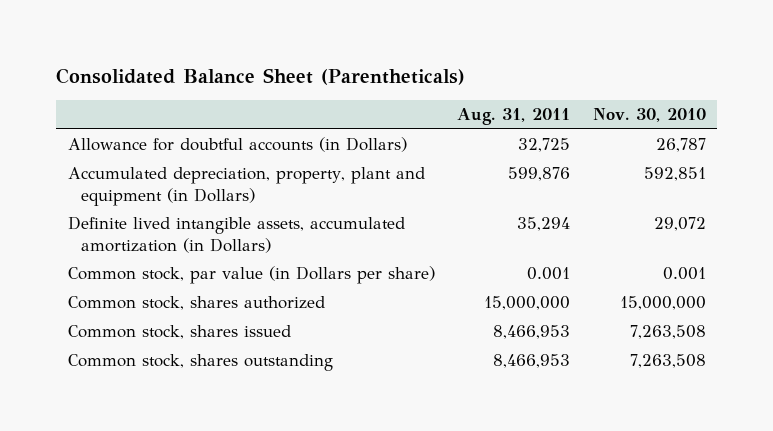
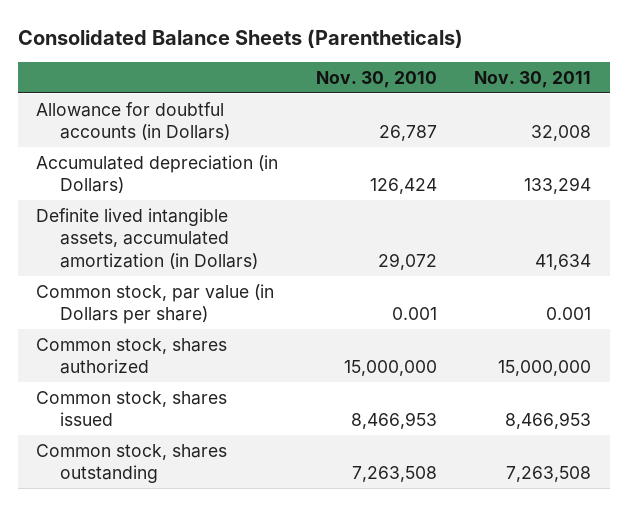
- Consolidated Balance Sheet (Parentheticals)
+ Consolidated Balance Sheets (Parentheticals)
- | Aug. 31, 2011 | Nov. 30, 2010
+ | Nov. 30, 2010 | Nov. 30, 2011
- Accumulated depreciation, property, plant and equipment (in Dollars) | 599,876 | 592,851
+ Accumulated depreciation (in Dollars) | 126,424 | 133,294
- Common stock, shares issued | 8,466,953 | 7,263,508
+ Common stock, shares issued | 8,466,953 | 8,466,953

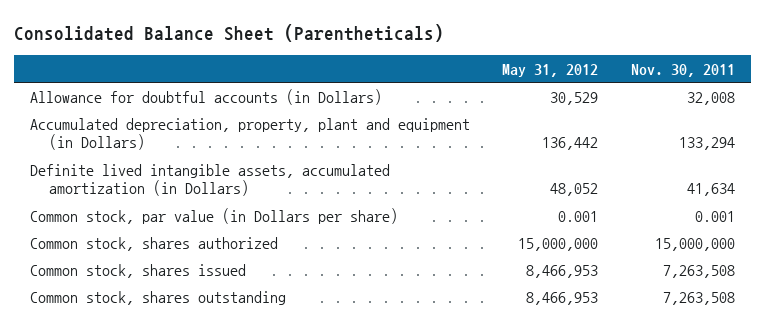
- Consolidated Balance Sheets (Parentheticals)
+ Consolidated Balance Sheet (Parentheticals)
- | Nov. 30, 2010 | Nov. 30, 2011
+ | May 31, 2012 | Nov. 30, 2011
- Accumulated depreciation (in Dollars) | 126,424 | 133,294
+ Accumulated depreciation, property, plant and equipment (in Dollars) | 136,442 | 133,294
- Common stock, shares issued | 8,466,953 | 8,466,953
+ Common stock, shares issued | 8,466,953 | 7,263,508

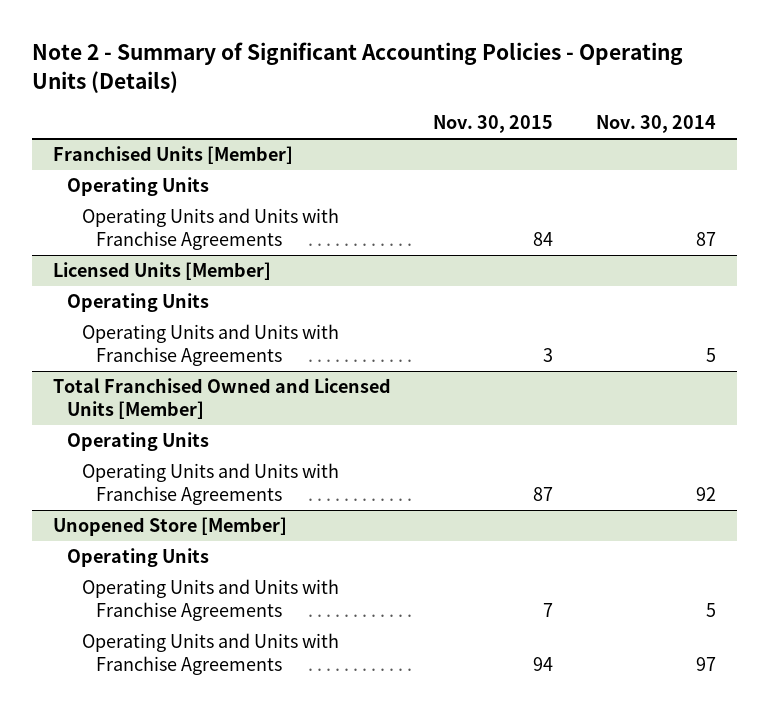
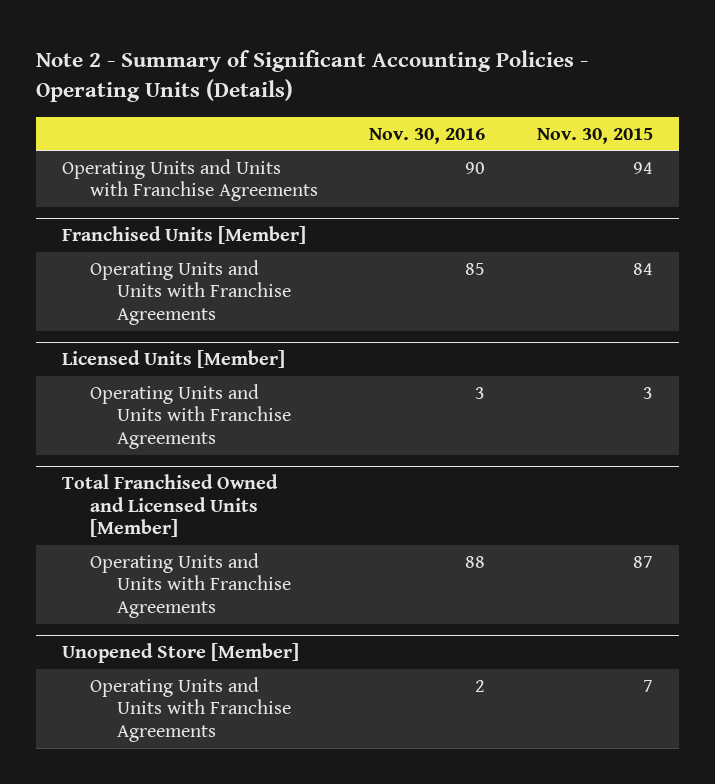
- | Nov. 30, 2015 | Nov. 30, 2014
+ | Nov. 30, 2016 | Nov. 30, 2015
+ Operating Units and Units with Franchise Agreements | 90 | 94
@ Franchised Units [Member]
- Operating Units
@ Licensed Units [Member]
- Operating Units
@ Total Franchised Owned and Licensed Units [Member]
- Operating Units
@ Unopened Store [Member]
- Operating Units
- Operating Units and Units with Franchise Agreements | 94 | 97

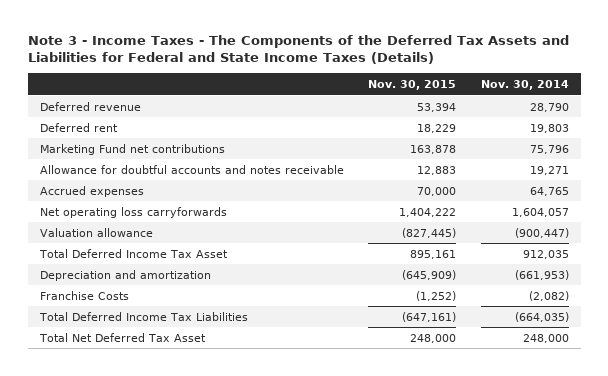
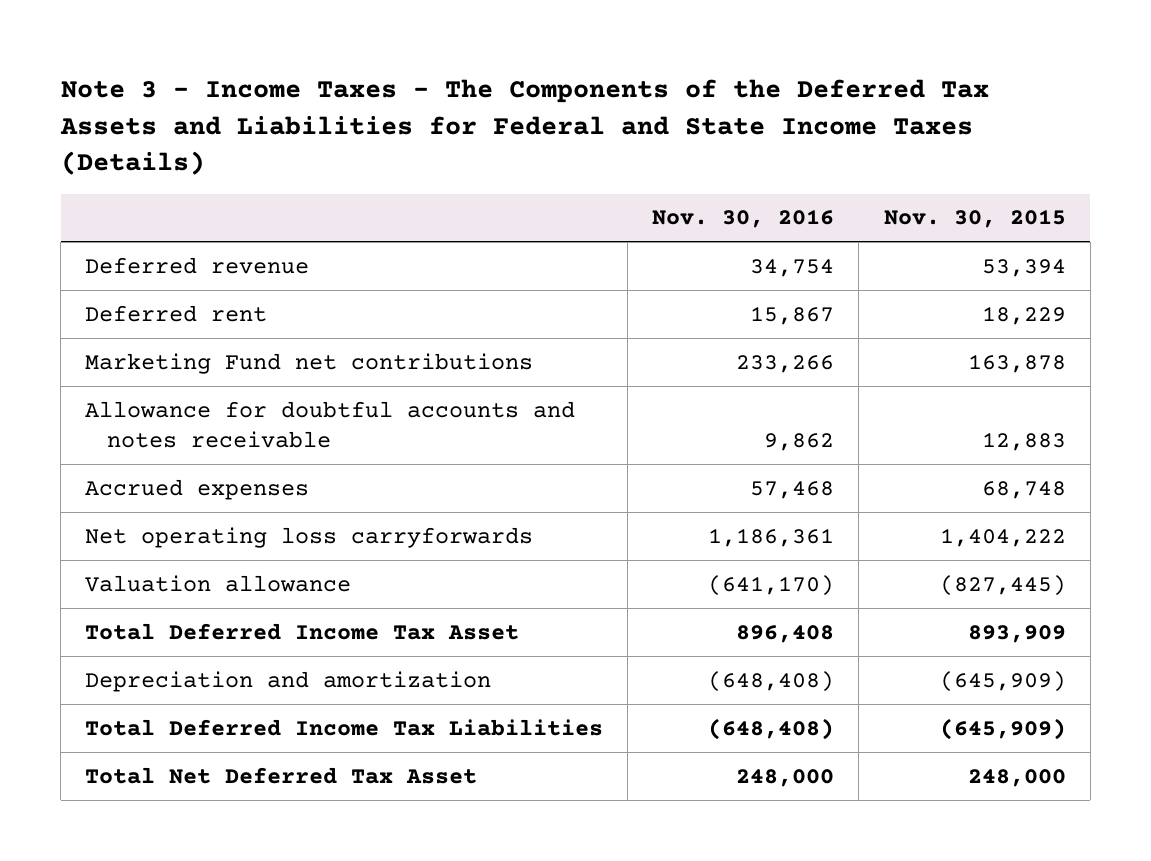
- | Nov. 30, 2015 | Nov. 30, 2014
+ | Nov. 30, 2016 | Nov. 30, 2015
- Accrued expenses | 70,000 | 64,765
+ Accrued expenses | 57,468 | 68,748
- Total Deferred Income Tax Asset | 895,161 | 912,035
+ Total Deferred Income Tax Asset | 896,408 | 893,909
- Franchise Costs | (1,252) | (2,082)
- Total Deferred Income Tax Liabilities | (647,161) | (664,035)
+ Total Deferred Income Tax Liabilities | (648,408) | (645,909)

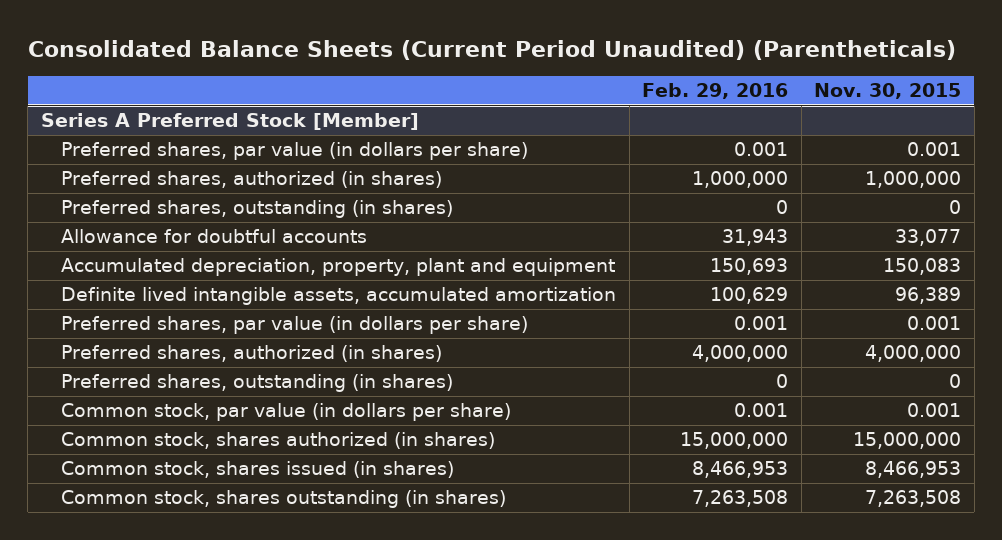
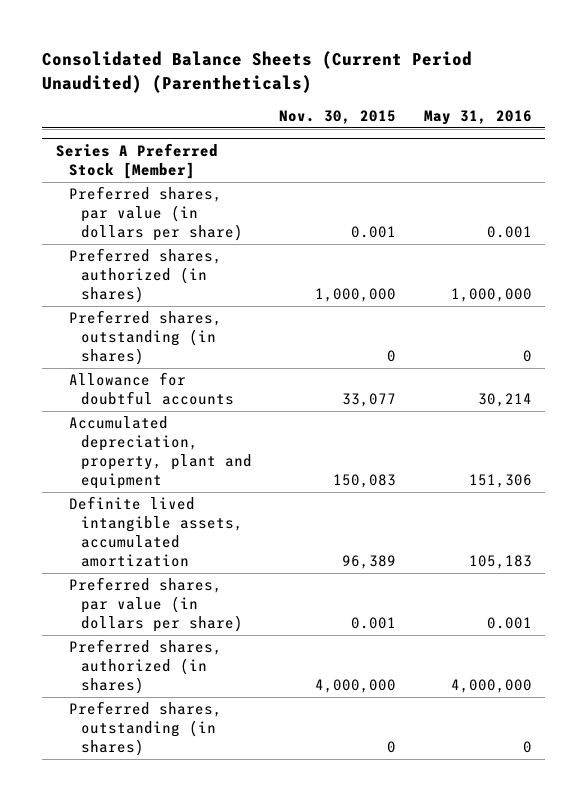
- | Feb. 29, 2016 | Nov. 30, 2015
+ | Nov. 30, 2015 | May 31, 2016
@ Series A Preferred Stock [Member]
- Common stock, par value (in dollars per share) | 0.001 | 0.001
- Common stock, shares authorized (in shares) | 15,000,000 | 15,000,000
- Common stock, shares issued (in shares) | 8,466,953 | 8,466,953
- Common stock, shares outstanding (in shares) | 7,263,508 | 7,263,508

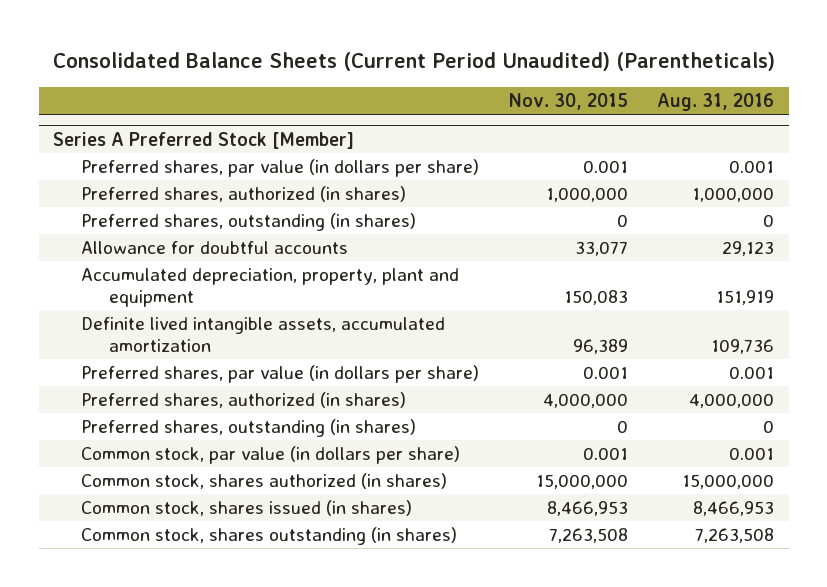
- | Nov. 30, 2015 | May 31, 2016
+ | Nov. 30, 2015 | Aug. 31, 2016
@ Series A Preferred Stock [Member]
+ Common stock, par value (in dollars per share) | 0.001 | 0.001
+ Common stock, shares authorized (in shares) | 15,000,000 | 15,000,000
+ Common stock, shares issued (in shares) | 8,466,953 | 8,466,953
+ Common stock, shares outstanding (in shares) | 7,263,508 | 7,263,508

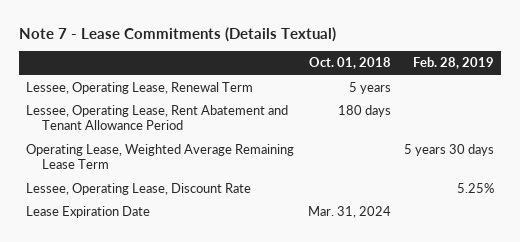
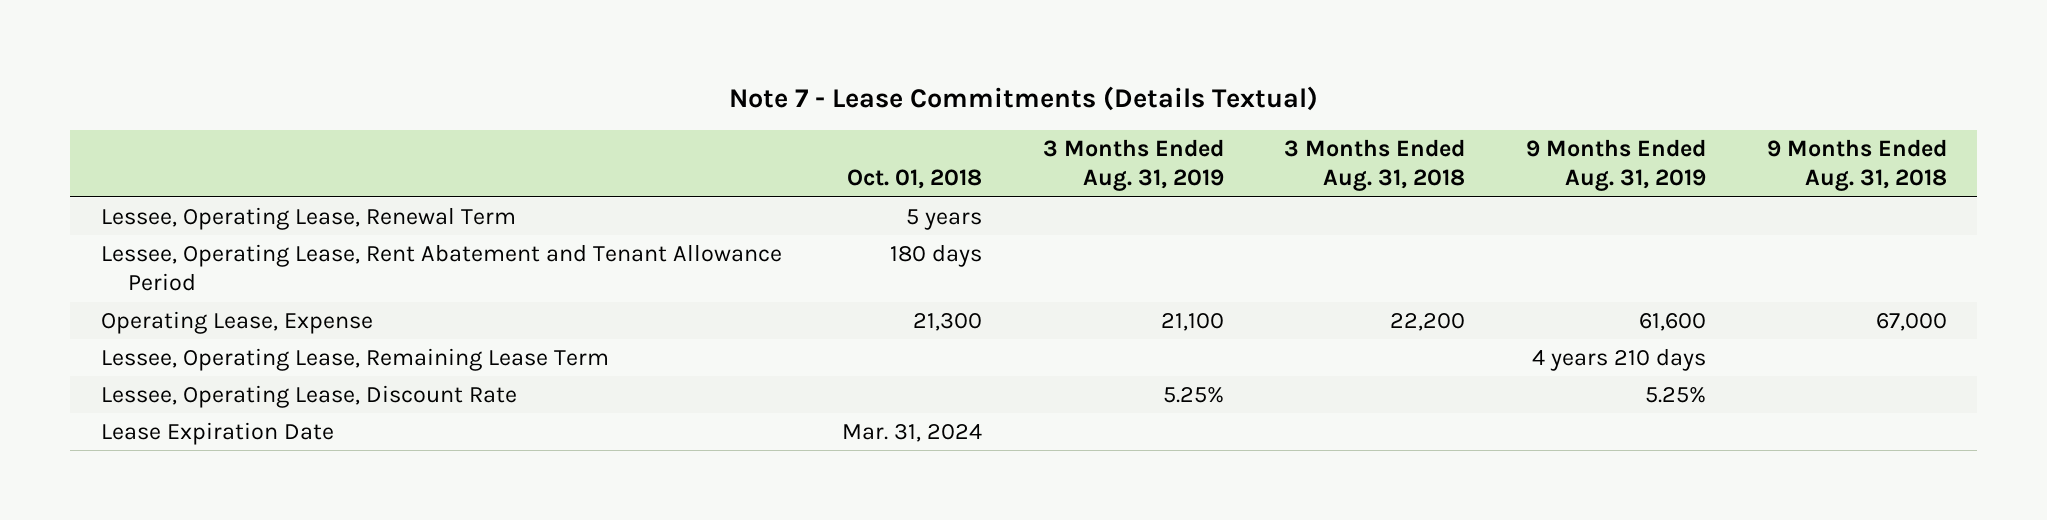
- | Oct. 01, 2018 | Feb. 28, 2019
+ | Oct. 01, 2018 | 3 Months Ended Aug. 31, 2019 | 3 Months Ended Aug. 31, 2018 | 9 Months Ended Aug. 31, 2019 | 9 Months Ended Aug. 31, 2018
- Operating Lease, Weighted Average Remaining Lease Term | | 5 years 30 days
+ Operating Lease, Expense | 21,300 | 21,100 | 22,200 | 61,600 | 67,000
+ Lessee, Operating Lease, Remaining Lease Term | | | | 4 years 210 days |

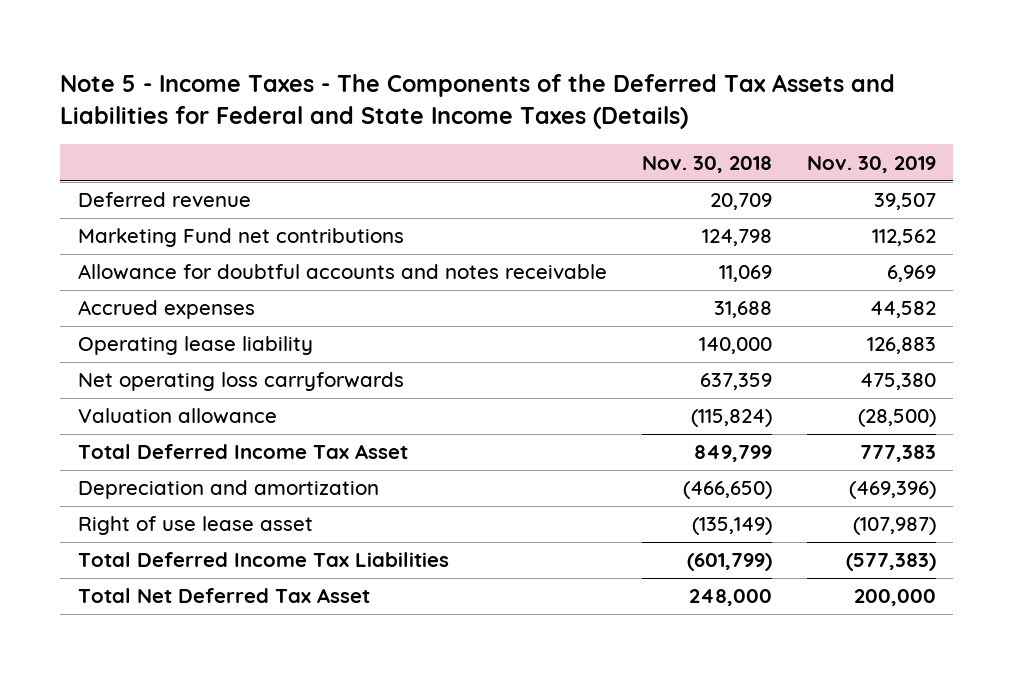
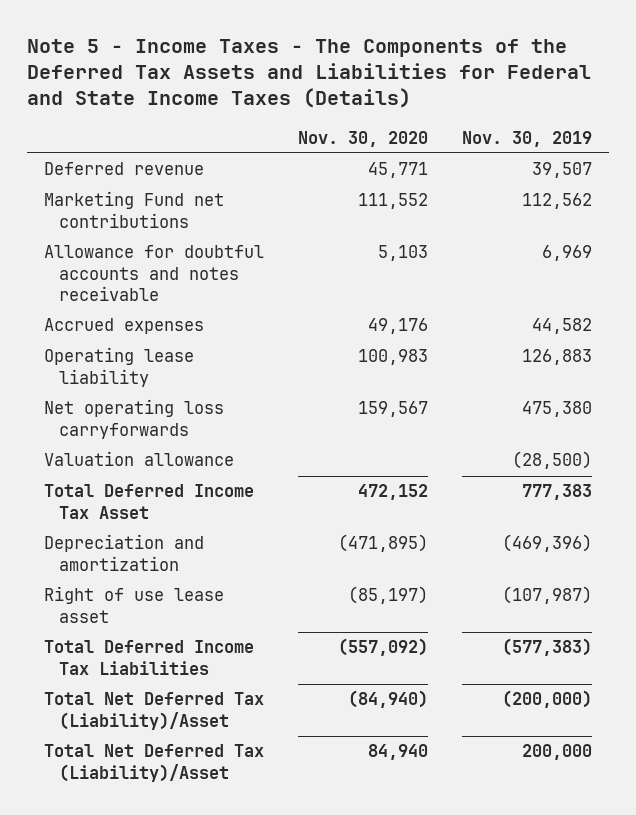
- | Nov. 30, 2018 | Nov. 30, 2019
+ | Nov. 30, 2020 | Nov. 30, 2019
- Total Net Deferred Tax Asset | 248,000 | 200,000
+ Total Net Deferred Tax (Liability)/Asset | (84,940) | (200,000)
+ Total Net Deferred Tax (Liability)/Asset | 84,940 | 200,000

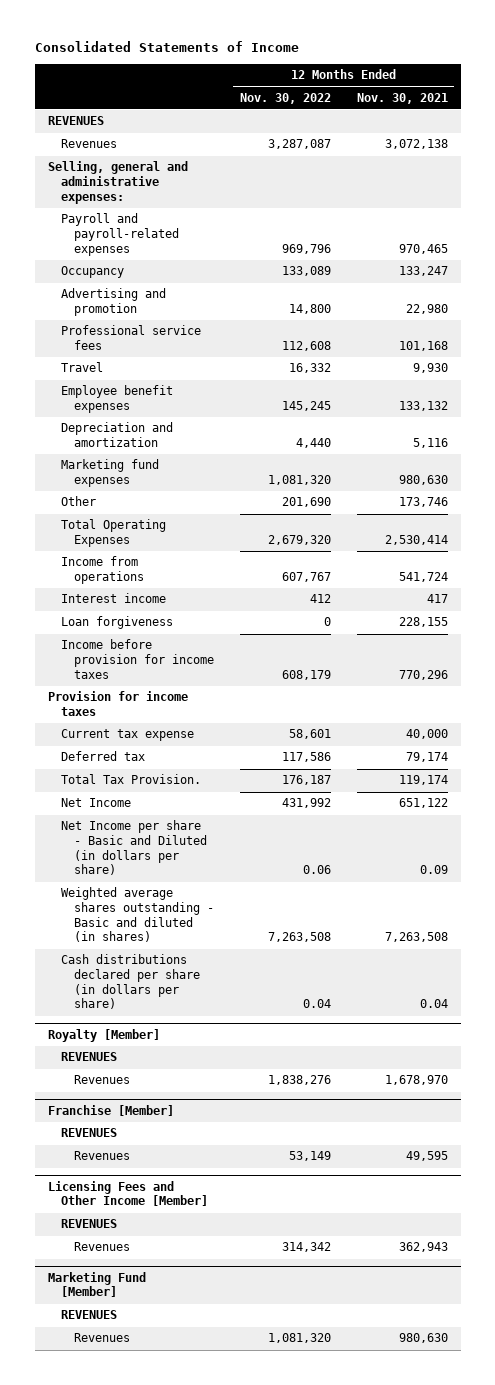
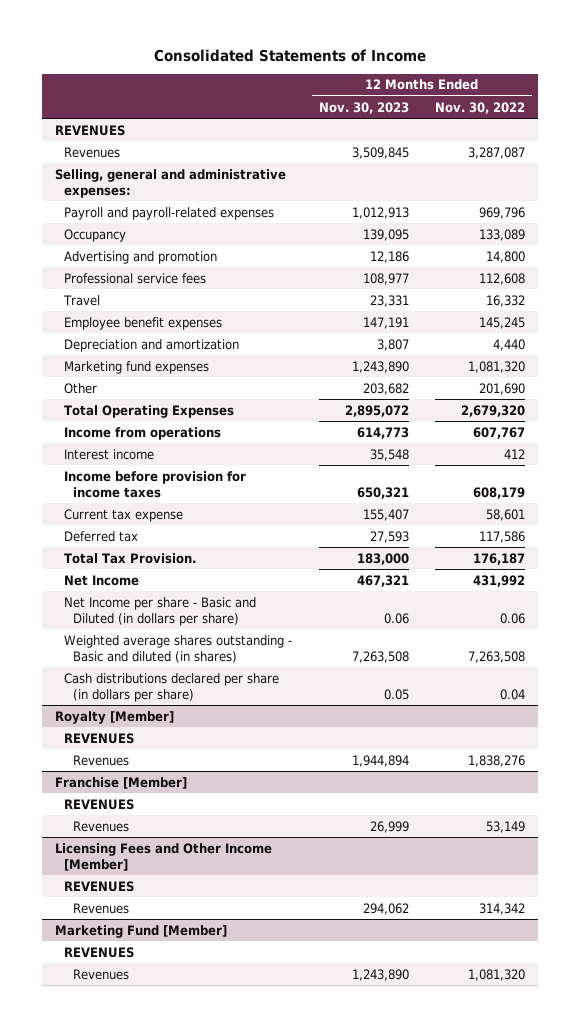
- | 12 Months Ended Nov. 30, 2022 | 12 Months Ended Nov. 30, 2021
+ | 12 Months Ended Nov. 30, 2023 | 12 Months Ended Nov. 30, 2022
- Loan forgiveness | 0 | 228,155
- Provision for income taxes

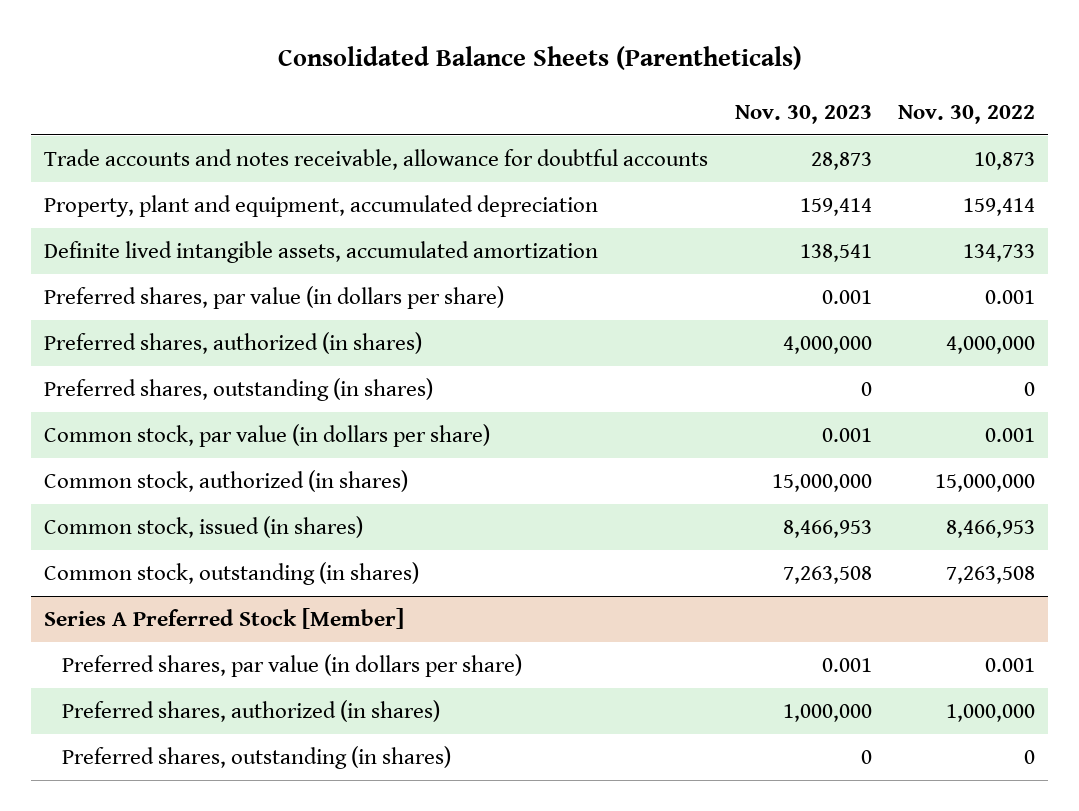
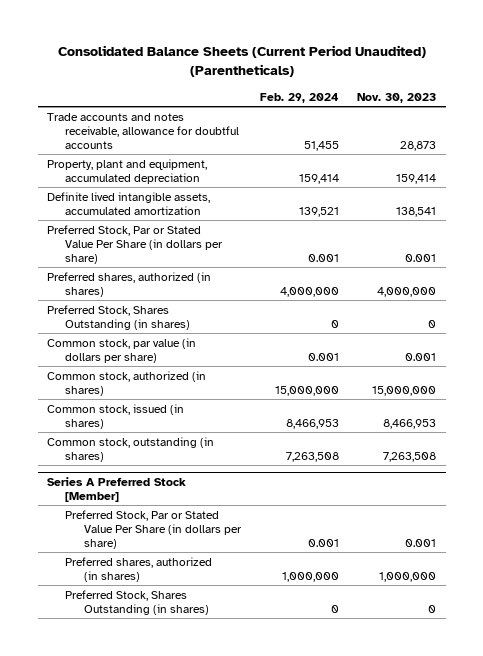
- Consolidated Balance Sheets (Parentheticals)
+ Consolidated Balance Sheets (Current Period Unaudited) (Parentheticals)
- | Nov. 30, 2023 | Nov. 30, 2022
+ | Feb. 29, 2024 | Nov. 30, 2023
- Preferred shares, par value (in dollars per share) | 0.001 | 0.001
+ Preferred Stock, Par or Stated Value Per Share (in dollars per share) | 0.001 | 0.001
- Preferred shares, outstanding (in shares) | 0 | 0
+ Preferred Stock, Shares Outstanding (in shares) | 0 | 0
@ Series A Preferred Stock [Member]
- Preferred shares, par value (in dollars per share) | 0.001 | 0.001
+ Preferred Stock, Par or Stated Value Per Share (in dollars per share) | 0.001 | 0.001
- Preferred shares, outstanding (in shares) | 0 | 0
+ Preferred Stock, Shares Outstanding (in shares) | 0 | 0

